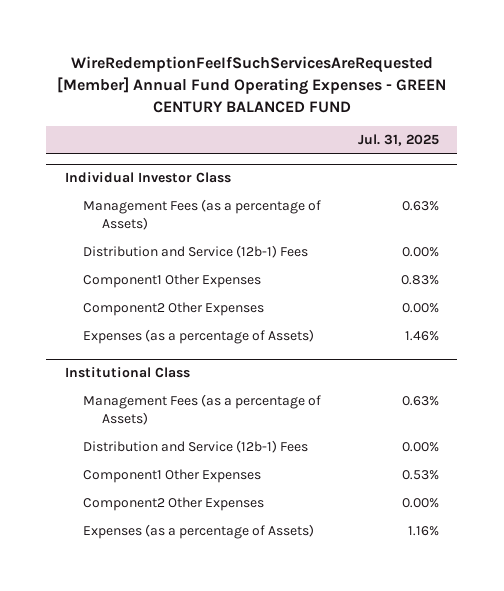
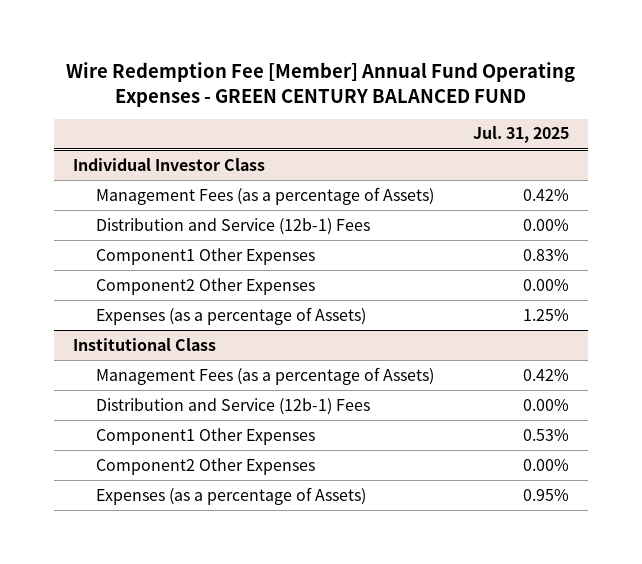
- WireRedemptionFeeIfSuchServicesAreRequested [Member] Annual Fund Operating Expenses - GREEN CENTURY BALANCED FUND
+ Wire Redemption Fee [Member] Annual Fund Operating Expenses - GREEN CENTURY BALANCED FUND
@ Individual Investor Class
- Management Fees (as a percentage of Assets) | 0.63%
+ Management Fees (as a percentage of Assets) | 0.42%
- Expenses (as a percentage of Assets) | 1.46%
+ Expenses (as a percentage of Assets) | 1.25%
@ Institutional Class
- Management Fees (as a percentage of Assets) | 0.63%
+ Management Fees (as a percentage of Assets) | 0.42%
- Expenses (as a percentage of Assets) | 1.16%
+ Expenses (as a percentage of Assets) | 0.95%

